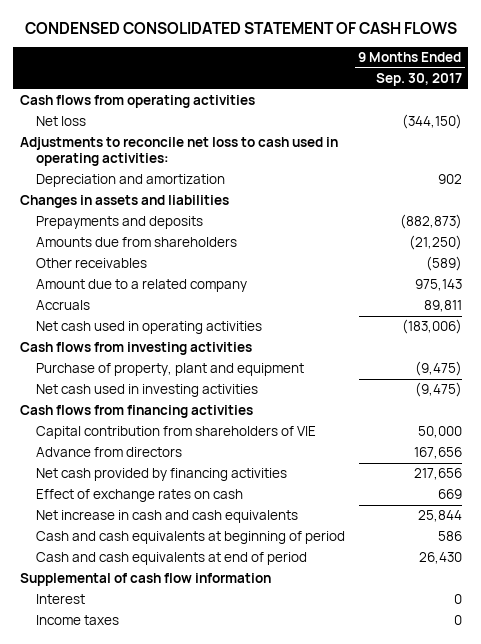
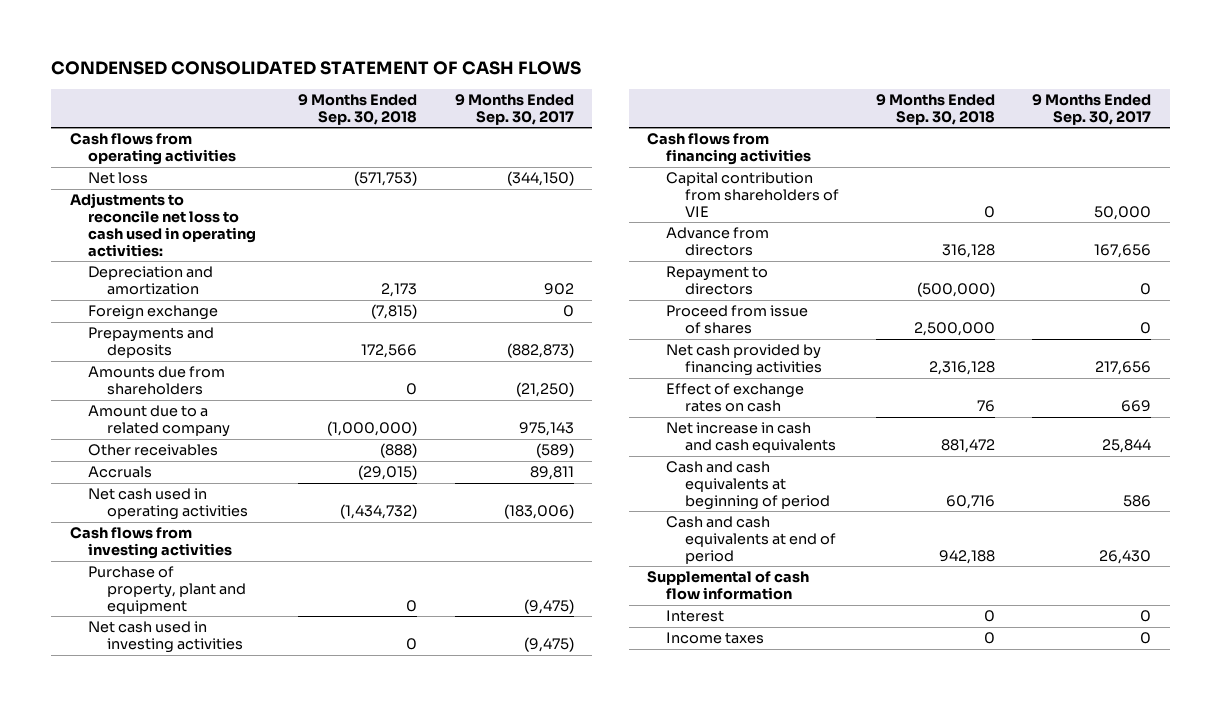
- | 9 Months Ended Sep. 30, 2017
+ | 9 Months Ended Sep. 30, 2018 | 9 Months Ended Sep. 30, 2017
- Changes in assets and liabilities
+ Foreign exchange | (7,815) | 0
moved down: Other receivables | (888) | (589)
+ Repayment to directors | (500,000) | 0
+ Proceed from issue of shares | 2,500,000 | 0

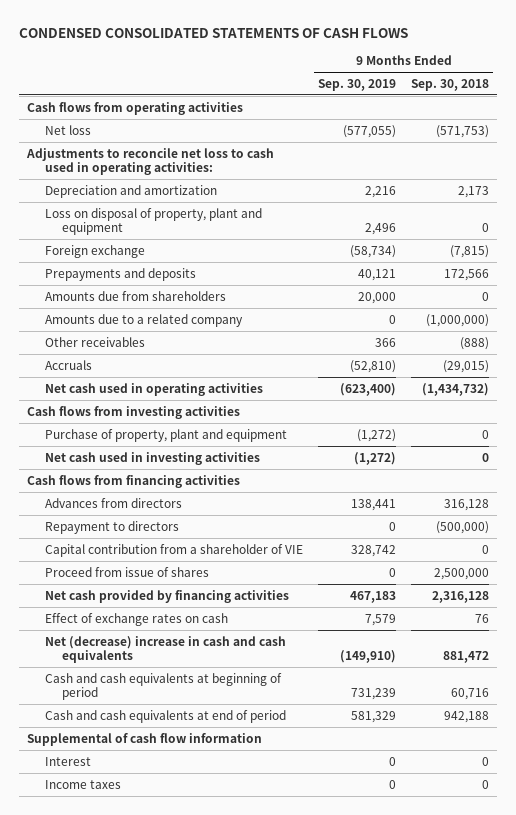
- CONDENSED CONSOLIDATED STATEMENT OF CASH FLOWS
+ CONDENSED CONSOLIDATED STATEMENTS OF CASH FLOWS
- | 9 Months Ended Sep. 30, 2018 | 9 Months Ended Sep. 30, 2017
+ | 9 Months Ended Sep. 30, 2019 | 9 Months Ended Sep. 30, 2018
+ Loss on disposal of property, plant and equipment | 2,496 | 0
- Amount due to a related company | (1,000,000) | 975,143
+ Amounts due to a related company | 0 | (1,000,000)
- Capital contribution from shareholders of VIE | 0 | 50,000
- Advance from directors | 316,128 | 167,656
+ Advances from directors | 138,441 | 316,128
+ Capital contribution from a shareholder of VIE | 328,742 | 0
- Net increase in cash and cash equivalents | 881,472 | 25,844
+ Net (decrease) increase in cash and cash equivalents | (149,910) | 881,472

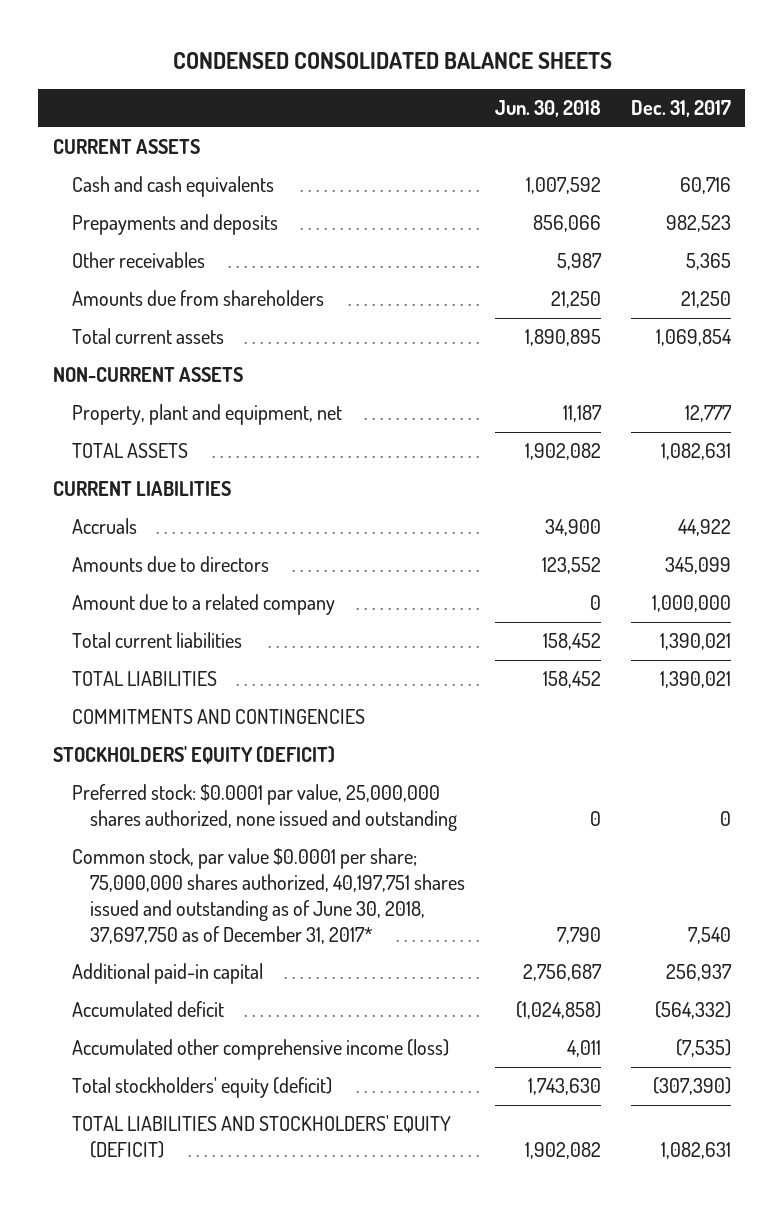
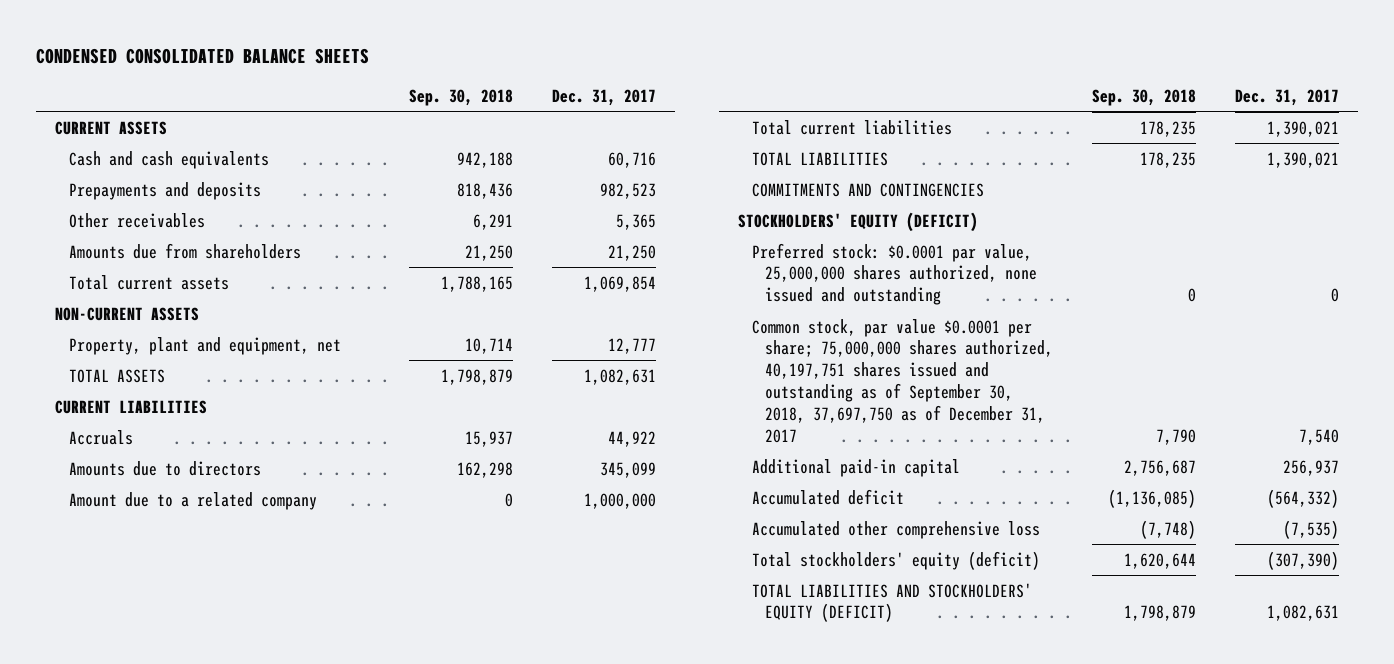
- | Jun. 30, 2018 | Dec. 31, 2017
+ | Sep. 30, 2018 | Dec. 31, 2017
- Common stock, par value $0.0001 per share; 75,000,000 shares authorized, 40,197,751 shares issued and outstanding as of June 30, 2018, 37,697,750 as of December 31, 2017* | 7,790 | 7,540
+ Common stock, par value $0.0001 per share; 75,000,000 shares authorized, 40,197,751 shares issued and outstanding as of September 30, 2018, 37,697,750 as of December 31, 2017 | 7,790 | 7,540
- Accumulated other comprehensive income (loss) | 4,011 | (7,535)
+ Accumulated other comprehensive loss | (7,748) | (7,535)

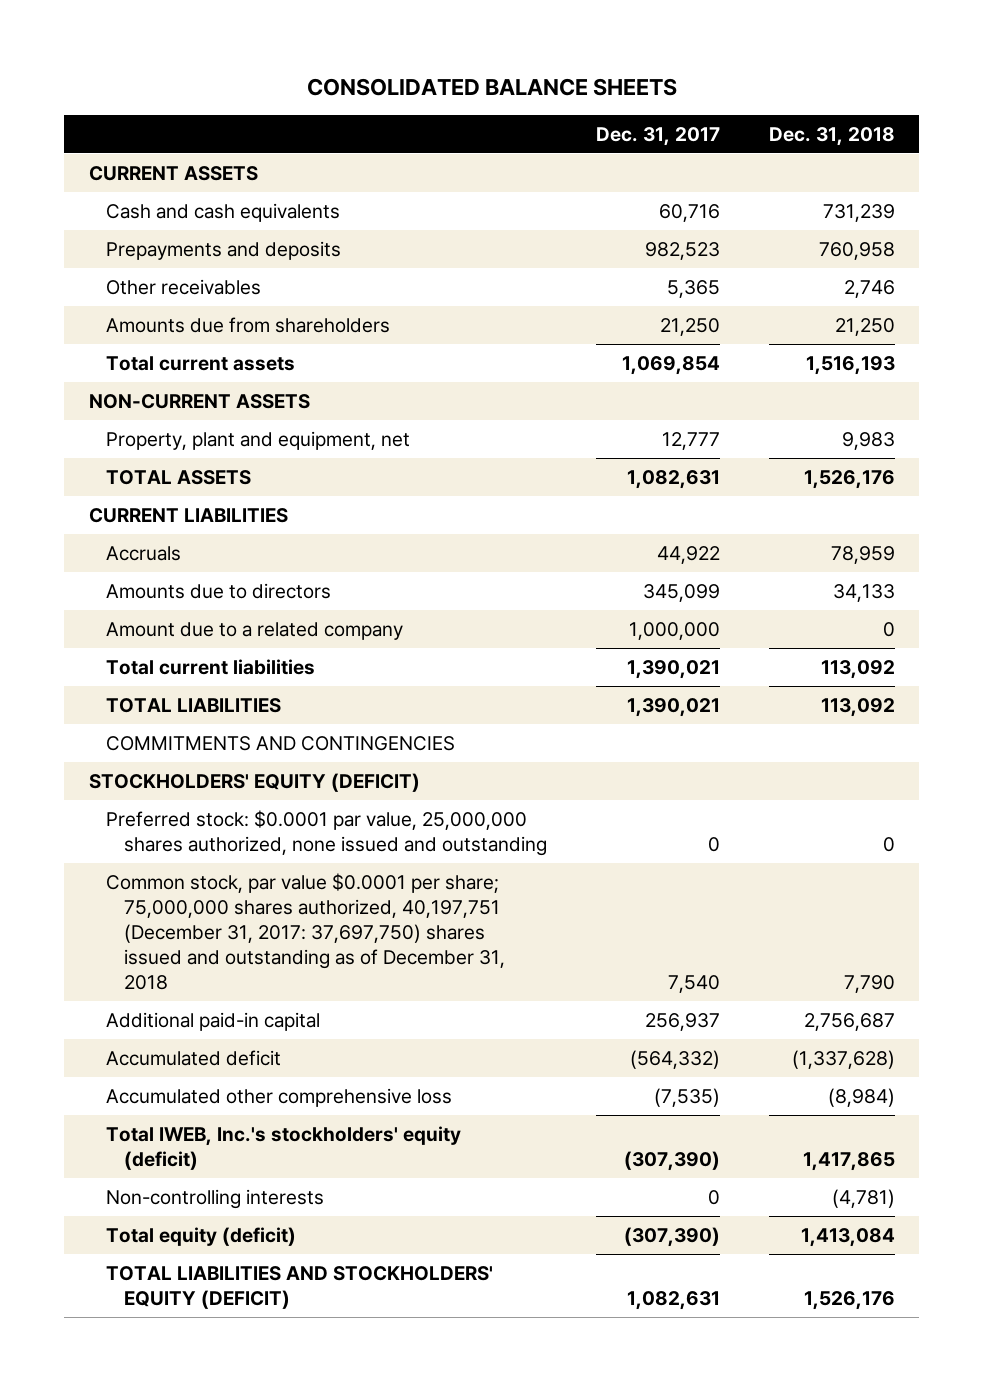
- CONDENSED CONSOLIDATED BALANCE SHEETS
+ CONSOLIDATED BALANCE SHEETS
- | Sep. 30, 2018 | Dec. 31, 2017
+ | Dec. 31, 2017 | Dec. 31, 2018
- Common stock, par value $0.0001 per share; 75,000,000 shares authorized, 40,197,751 shares issued and outstanding as of September 30, 2018, 37,697,750 as of December 31, 2017 | 7,790 | 7,540
+ Common stock, par value $0.0001 per share; 75,000,000 shares authorized, 40,197,751 (December 31, 2017: 37,697,750) shares issued and outstanding as of December 31, 2018 | 7,540 | 7,790
- Total stockholders' equity (deficit) | 1,620,644 | (307,390)
+ Total IWEB, Inc.'s stockholders' equity (deficit) | (307,390) | 1,417,865
+ Non-controlling interests | 0 | (4,781)
+ Total equity (deficit) | (307,390) | 1,413,084

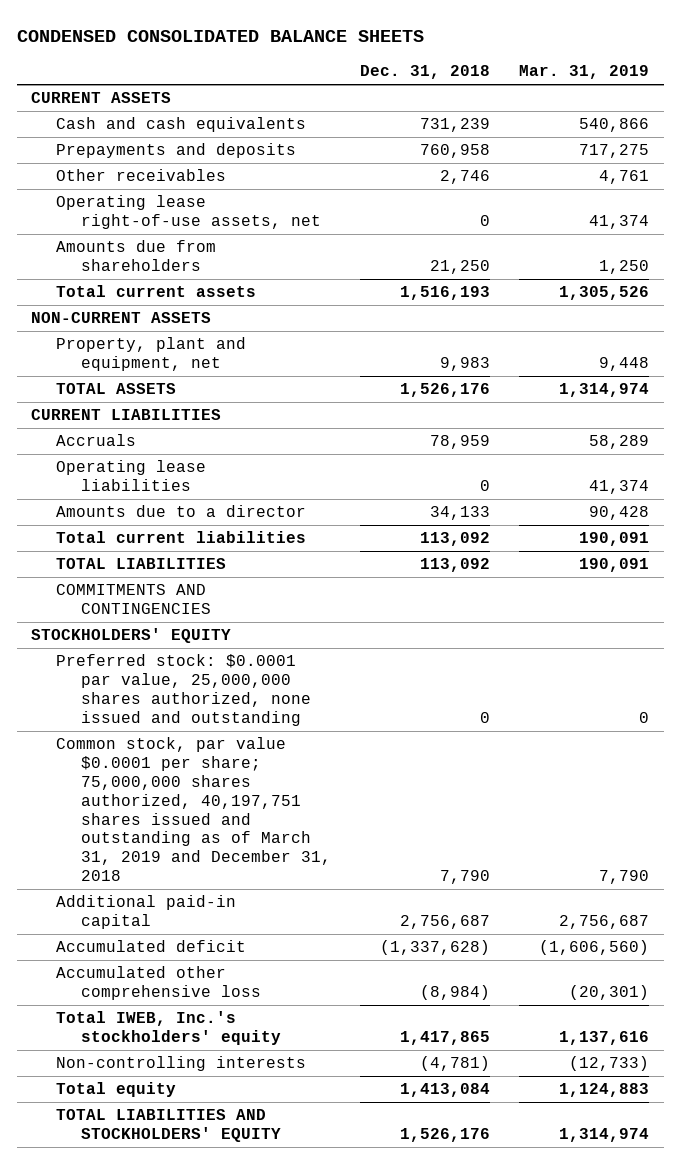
- CONSOLIDATED BALANCE SHEETS
+ CONDENSED CONSOLIDATED BALANCE SHEETS
- | Dec. 31, 2017 | Dec. 31, 2018
+ | Dec. 31, 2018 | Mar. 31, 2019
+ Operating lease right-of-use assets, net | 0 | 41,374
- Amounts due to directors | 345,099 | 34,133
- Amount due to a related company | 1,000,000 | 0
+ Operating lease liabilities | 0 | 41,374
+ Amounts due to a director | 34,133 | 90,428
- STOCKHOLDERS' EQUITY (DEFICIT)
+ STOCKHOLDERS' EQUITY
- Common stock, par value $0.0001 per share; 75,000,000 shares authorized, 40,197,751 (December 31, 2017: 37,697,750) shares issued and outstanding as of December 31, 2018 | 7,540 | 7,790
+ Common stock, par value $0.0001 per share; 75,000,000 shares authorized, 40,197,751 shares issued and outstanding as of March 31, 2019 and December 31, 2018 | 7,790 | 7,790
- Total IWEB, Inc.'s stockholders' equity (deficit) | (307,390) | 1,417,865
+ Total IWEB, Inc.'s stockholders' equity | 1,417,865 | 1,137,616
- Total equity (deficit) | (307,390) | 1,413,084
- TOTAL LIABILITIES AND STOCKHOLDERS' EQUITY (DEFICIT) | 1,082,631 | 1,526,176
+ Total equity | 1,413,084 | 1,124,883
+ TOTAL LIABILITIES AND STOCKHOLDERS' EQUITY | 1,526,176 | 1,314,974

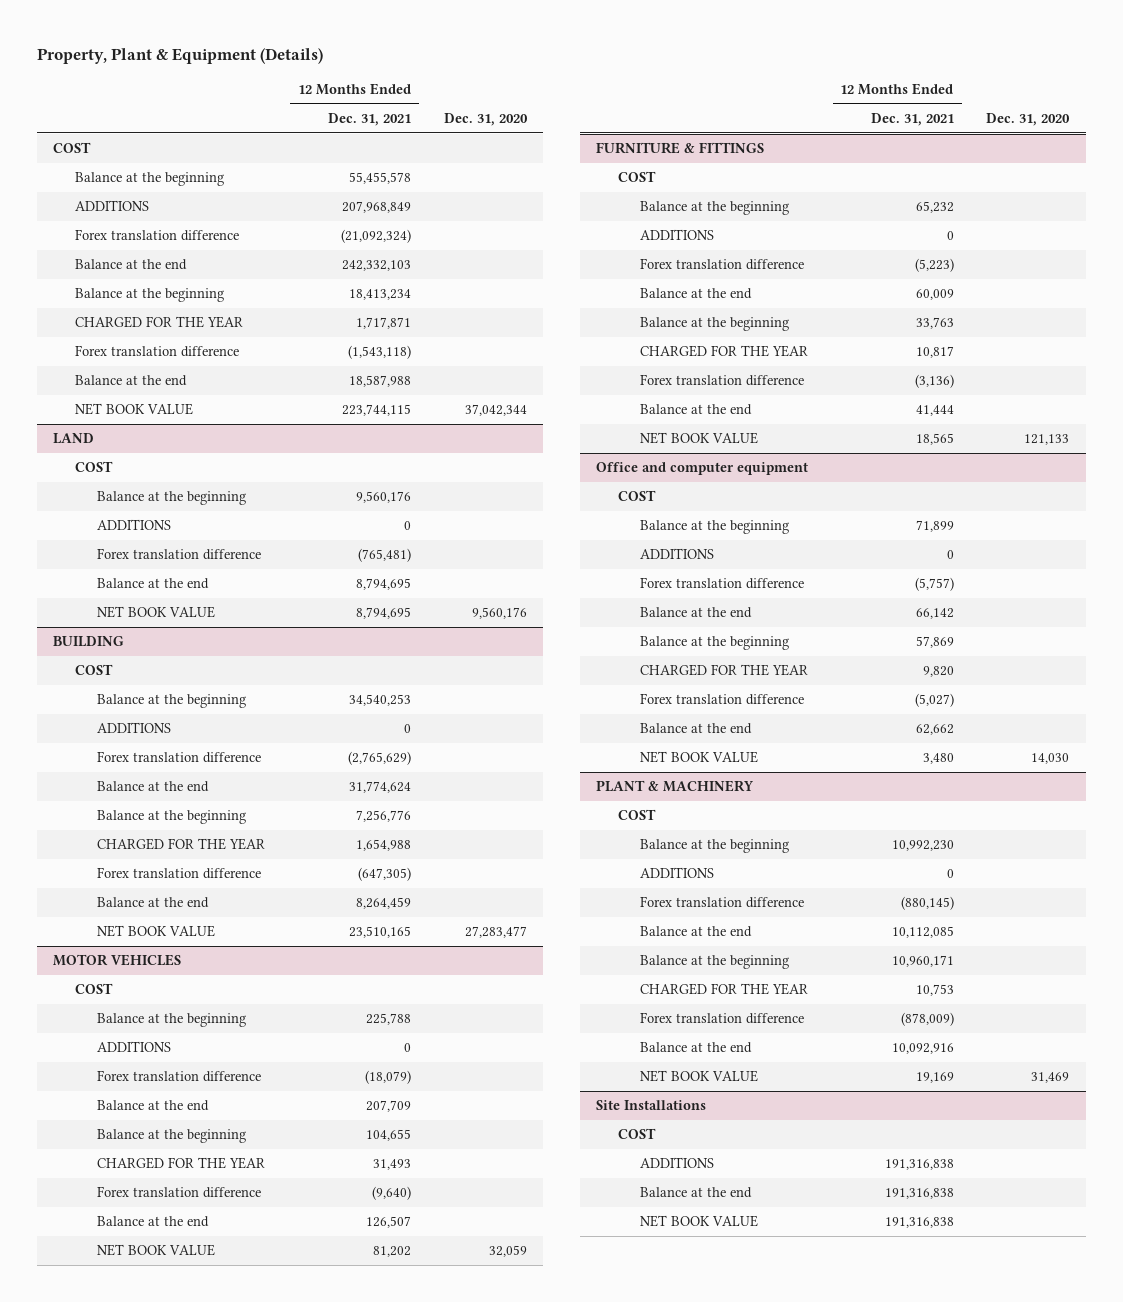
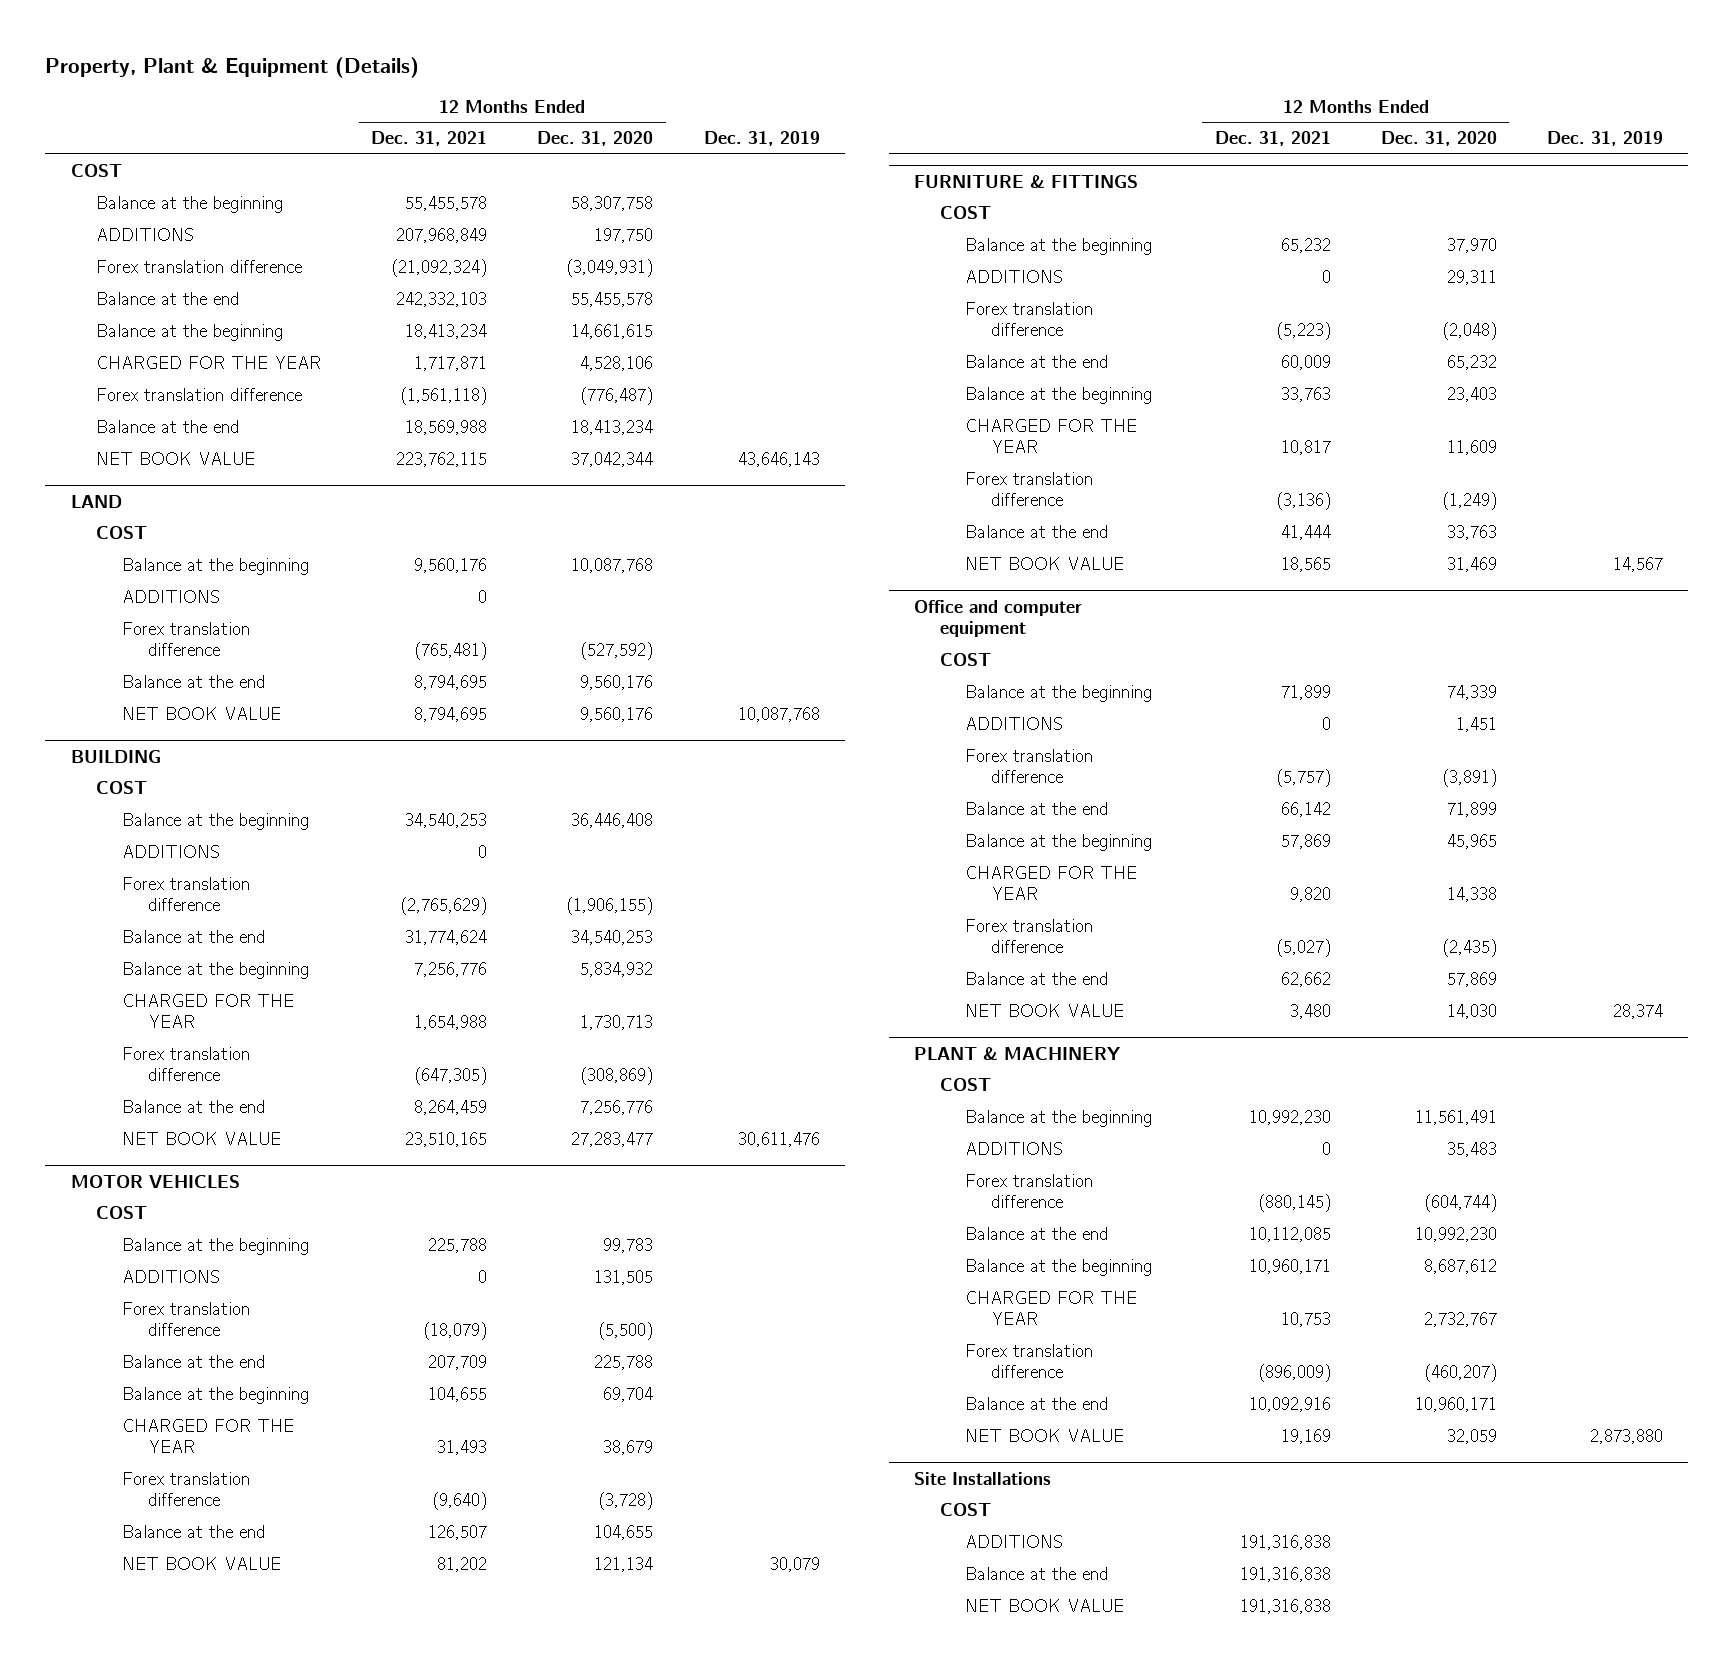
- | 12 Months Ended Dec. 31, 2021 | Dec. 31, 2020
+ | 12 Months Ended Dec. 31, 2021 | 12 Months Ended Dec. 31, 2020 | Dec. 31, 2019
- Forex translation difference | (1,543,118) |
- Balance at the end | 18,587,988 |
- NET BOOK VALUE | 223,744,115 | 37,042,344
+ Forex translation difference | (1,561,118) | (776,487) |
+ Balance at the end | 18,569,988 | 18,413,234 |
+ NET BOOK VALUE | 223,762,115 | 37,042,344 | 43,646,143
@ PLANT & MACHINERY
- Forex translation difference | (878,009) |
+ Forex translation difference | (896,009) | (460,207) |

